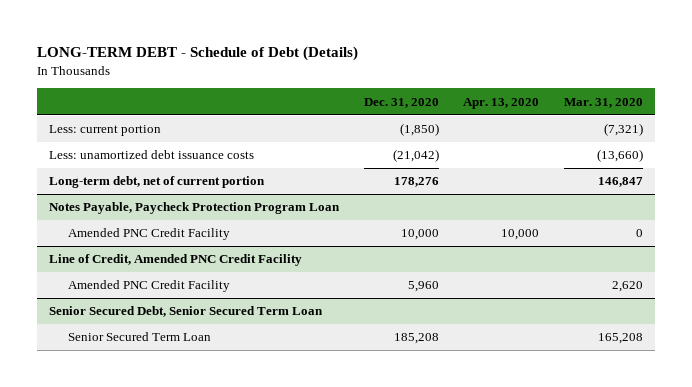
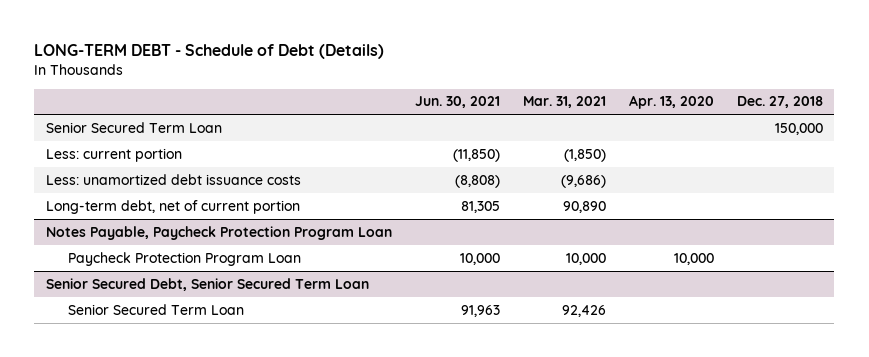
- | Dec. 31, 2020 | Apr. 13, 2020 | Mar. 31, 2020
+ | Jun. 30, 2021 | Mar. 31, 2021 | Apr. 13, 2020 | Dec. 27, 2018
+ Senior Secured Term Loan | | | | 150,000
@ Notes Payable, Paycheck Protection Program Loan
- Amended PNC Credit Facility | 10,000 | 10,000 | 0
- Line of Credit, Amended PNC Credit Facility
- Amended PNC Credit Facility | 5,960 | | 2,620
@ Notes Payable, Paycheck Protection Program Loan
+ Paycheck Protection Program Loan | 10,000 | 10,000 | 10,000 |

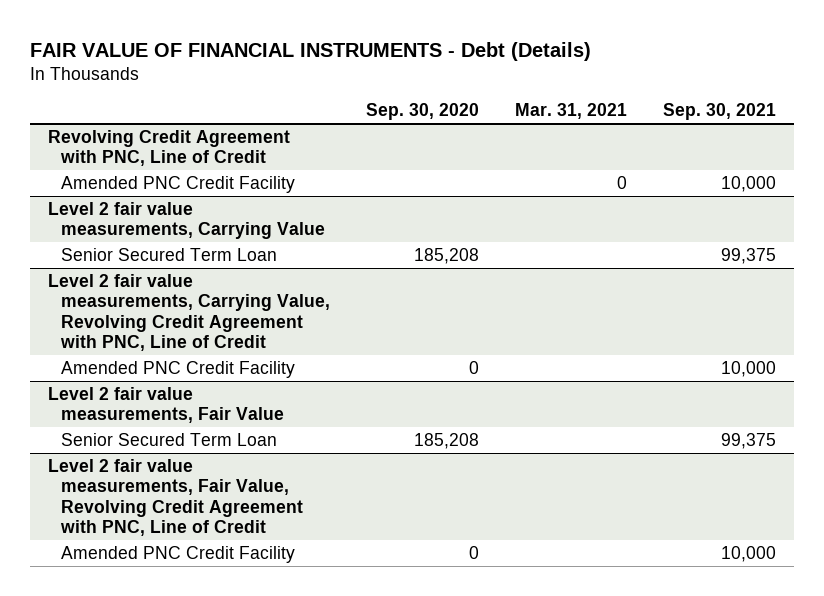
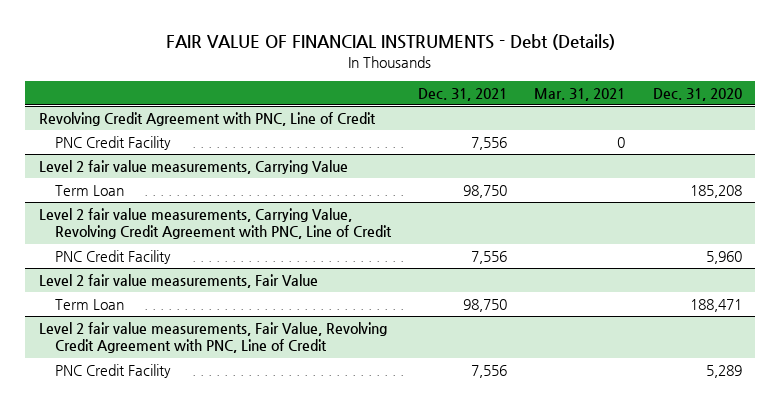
- | Sep. 30, 2020 | Mar. 31, 2021 | Sep. 30, 2021
+ | Dec. 31, 2021 | Mar. 31, 2021 | Dec. 31, 2020
@ Revolving Credit Agreement with PNC, Line of Credit
- Amended PNC Credit Facility | | 0 | 10,000
+ PNC Credit Facility | 7,556 | 0 |
@ Level 2 fair value measurements, Carrying Value
- Senior Secured Term Loan | 185,208 | | 99,375
+ Term Loan | 98,750 | | 185,208
@ Level 2 fair value measurements, Carrying Value, Revolving Credit Agreement with PNC, Line of Credit
- Amended PNC Credit Facility | 0 | | 10,000
+ PNC Credit Facility | 7,556 | | 5,960
@ Level 2 fair value measurements, Fair Value
- Senior Secured Term Loan | 185,208 | | 99,375
+ Term Loan | 98,750 | | 188,471
@ Level 2 fair value measurements, Fair Value, Revolving Credit Agreement with PNC, Line of Credit
- Amended PNC Credit Facility | 0 | | 10,000
+ PNC Credit Facility | 7,556 | | 5,289

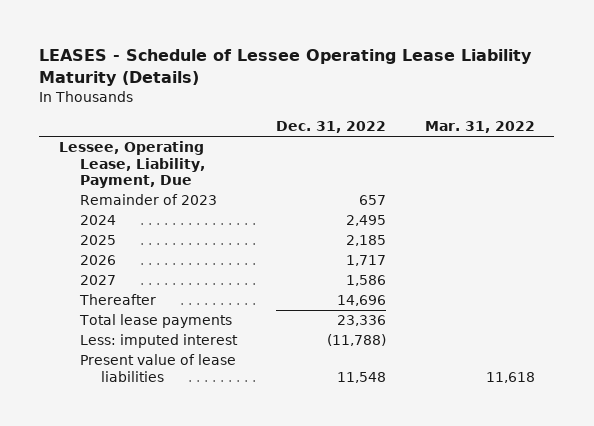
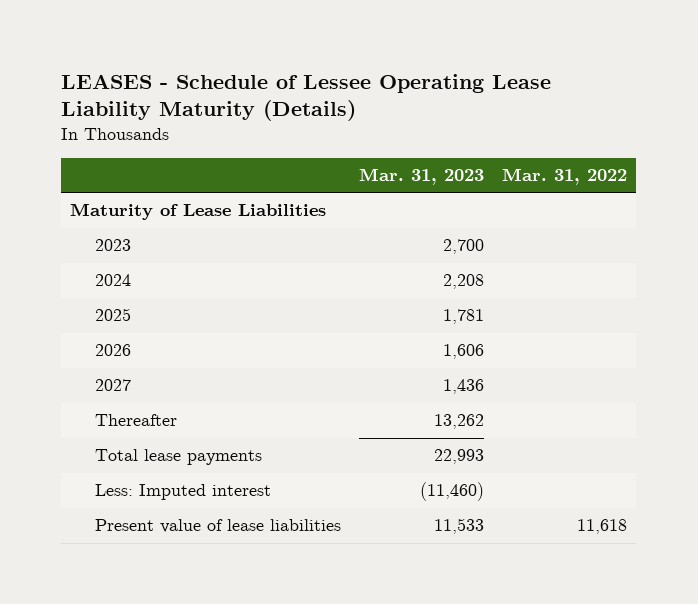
- | Dec. 31, 2022 | Mar. 31, 2022
+ | Mar. 31, 2023 | Mar. 31, 2022
- Lessee, Operating Lease, Liability, Payment, Due
- Remainder of 2023 | 657 |
+ Maturity of Lease Liabilities
+ 2023 | 2,700 |
- Less: imputed interest | (11,788) |
+ Less: Imputed interest | (11,460) |

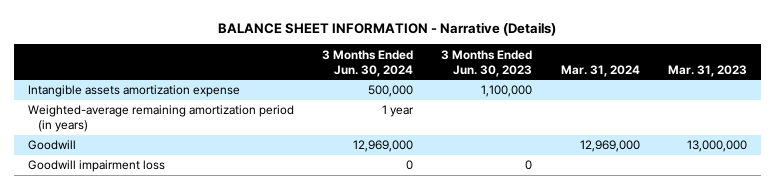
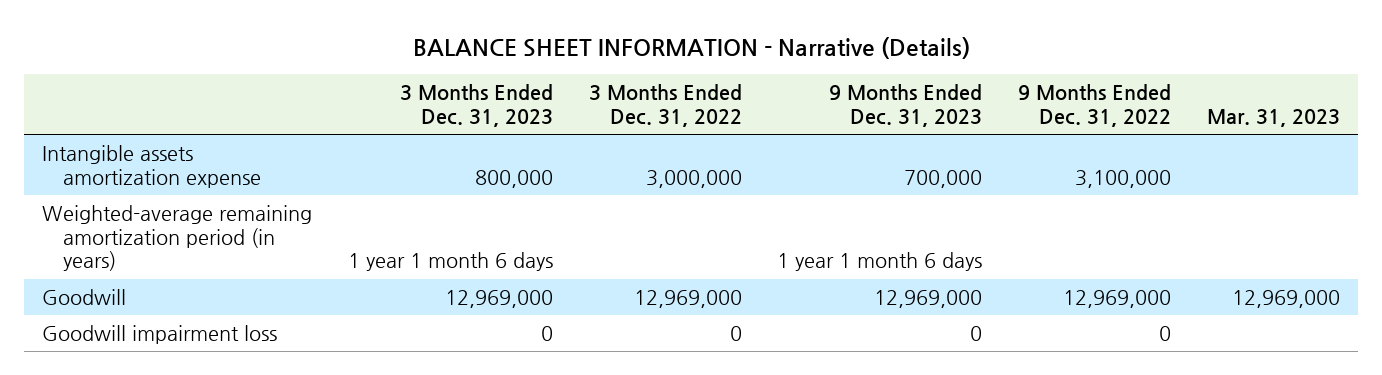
- | 3 Months Ended Jun. 30, 2024 | 3 Months Ended Jun. 30, 2023 | Mar. 31, 2024 | Mar. 31, 2023
+ | 3 Months Ended Dec. 31, 2023 | 3 Months Ended Dec. 31, 2022 | 9 Months Ended Dec. 31, 2023 | 9 Months Ended Dec. 31, 2022 | Mar. 31, 2023
- Goodwill | 12,969,000 | | 12,969,000 | 13,000,000
+ Goodwill | 12,969,000 | 12,969,000 | 12,969,000 | 12,969,000 | 12,969,000

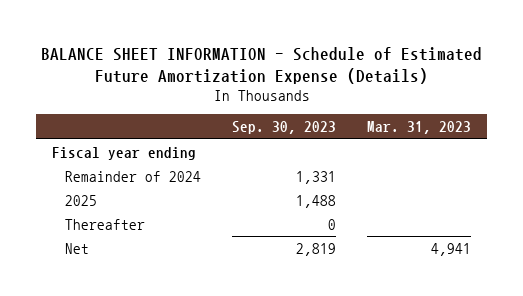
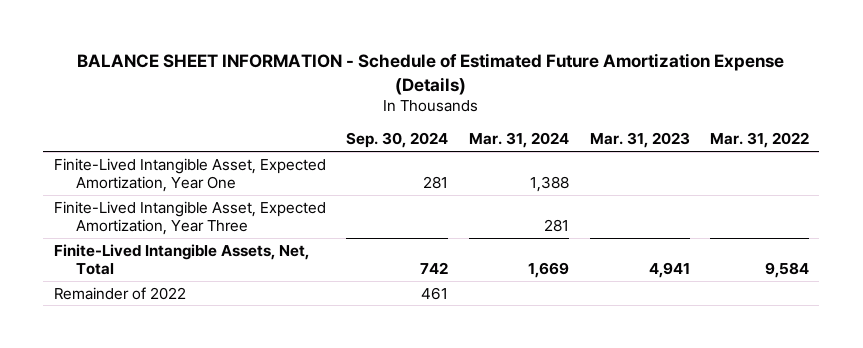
- | Sep. 30, 2023 | Mar. 31, 2023
+ | Sep. 30, 2024 | Mar. 31, 2024 | Mar. 31, 2023 | Mar. 31, 2022
- Fiscal year ending
- Remainder of 2024 | 1,331 |
- 2025 | 1,488 |
- Thereafter | 0 |
- Net | 2,819 | 4,941
+ Finite-Lived Intangible Asset, Expected Amortization, Year One | 281 | 1,388 | |
+ Finite-Lived Intangible Asset, Expected Amortization, Year Three | | 281 | |
+ Finite-Lived Intangible Assets, Net, Total | 742 | 1,669 | 4,941 | 9,584
+ Remainder of 2022 | 461 | | |

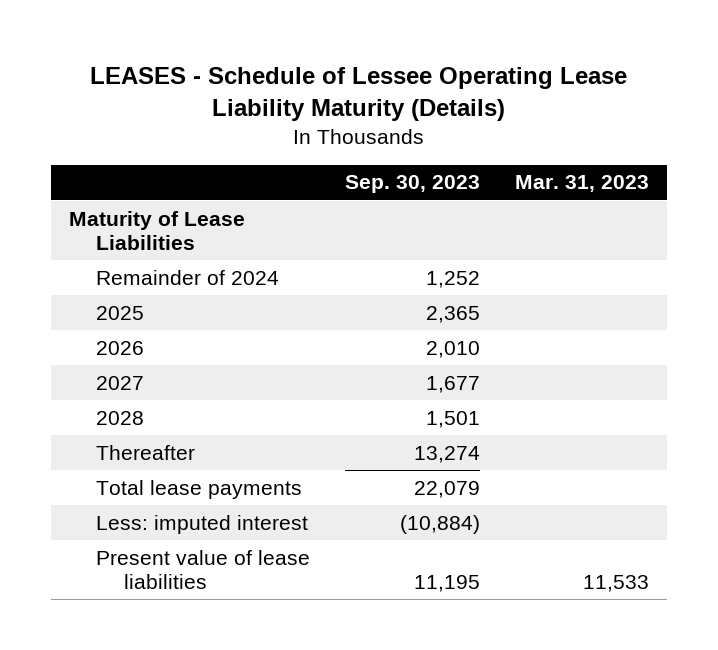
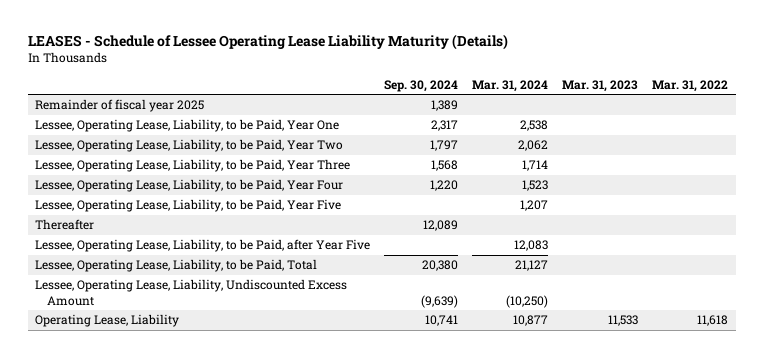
- | Sep. 30, 2023 | Mar. 31, 2023
+ | Sep. 30, 2024 | Mar. 31, 2024 | Mar. 31, 2023 | Mar. 31, 2022
- Maturity of Lease Liabilities
- Remainder of 2024 | 1,252 |
- 2025 | 2,365 |
- 2026 | 2,010 |
- 2027 | 1,677 |
- 2028 | 1,501 |
+ Remainder of fiscal year 2025 | 1,389 | | |
+ Lessee, Operating Lease, Liability, to be Paid, Year One | 2,317 | 2,538 | |
+ Lessee, Operating Lease, Liability, to be Paid, Year Two | 1,797 | 2,062 | |
+ Lessee, Operating Lease, Liability, to be Paid, Year Three | 1,568 | 1,714 | |
+ Lessee, Operating Lease, Liability, to be Paid, Year Four | 1,220 | 1,523 | |
+ Lessee, Operating Lease, Liability, to be Paid, Year Five | | 1,207 | |
- Total lease payments | 22,079 |
- Less: imputed interest | (10,884) |
- Present value of lease liabilities | 11,195 | 11,533
+ Lessee, Operating Lease, Liability, to be Paid, after Year Five | | 12,083 | |
+ Lessee, Operating Lease, Liability, to be Paid, Total | 20,380 | 21,127 | |
+ Lessee, Operating Lease, Liability, Undiscounted Excess Amount | (9,639) | (10,250) | |
+ Operating Lease, Liability | 10,741 | 10,877 | 11,533 | 11,618

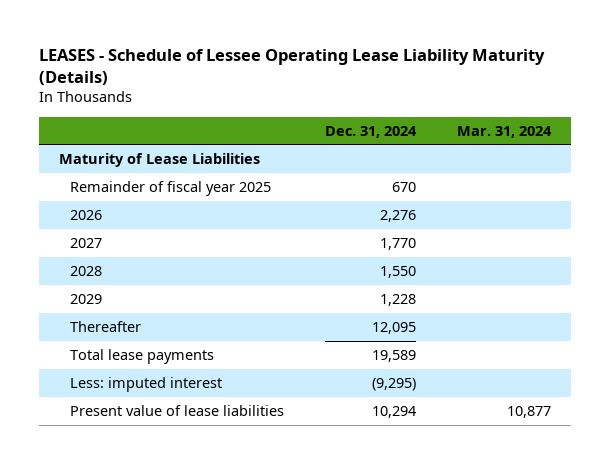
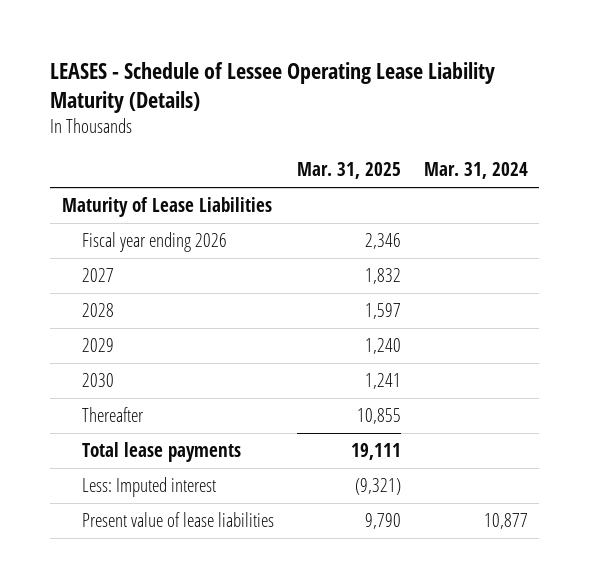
- | Dec. 31, 2024 | Mar. 31, 2024
+ | Mar. 31, 2025 | Mar. 31, 2024
- Remainder of fiscal year 2025 | 670 |
- 2026 | 2,276 |
+ Fiscal year ending 2026 | 2,346 |
+ 2030 | 1,241 |
- Less: imputed interest | (9,295) |
+ Less: Imputed interest | (9,321) |

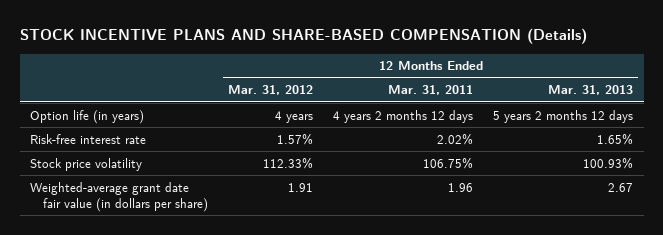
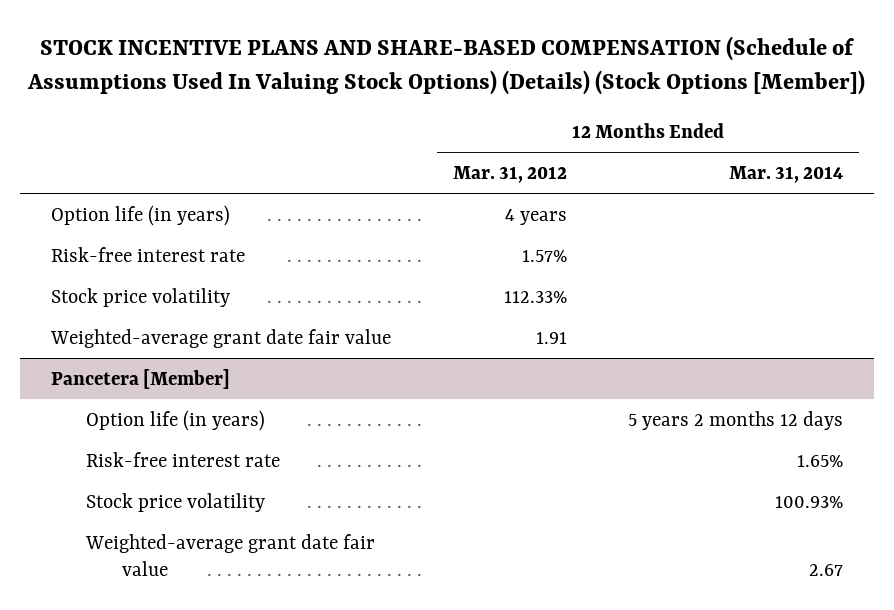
- STOCK INCENTIVE PLANS AND SHARE-BASED COMPENSATION (Details)
+ STOCK INCENTIVE PLANS AND SHARE-BASED COMPENSATION (Schedule of Assumptions Used In Valuing Stock Options) (Details) (Stock Options [Member])
- | 12 Months Ended Mar. 31, 2012 | 12 Months Ended Mar. 31, 2011 | 12 Months Ended Mar. 31, 2013
+ | 12 Months Ended Mar. 31, 2012 | 12 Months Ended Mar. 31, 2014
- Weighted-average grant date fair value (in dollars per share) | 1.91 | 1.96 | 2.67
+ Weighted-average grant date fair value | 1.91 |
+ Pancetera [Member]
+ Option life (in years) | | 5 years 2 months 12 days
+ Risk-free interest rate | | 1.65%
+ Stock price volatility | | 100.93%
+ Weighted-average grant date fair value | | 2.67

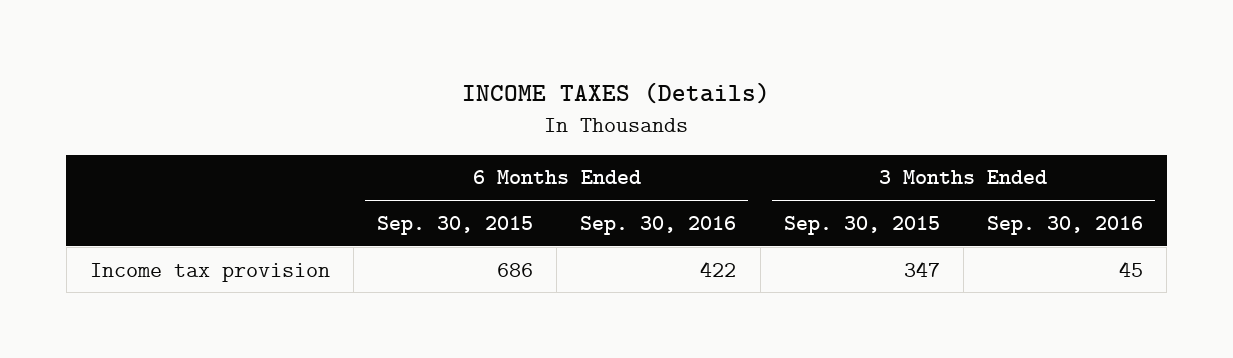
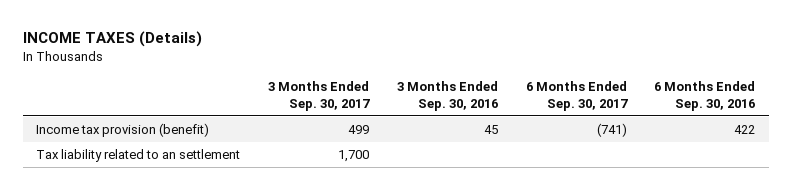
- | 6 Months Ended Sep. 30, 2015 | 6 Months Ended Sep. 30, 2016 | 3 Months Ended Sep. 30, 2015 | 3 Months Ended Sep. 30, 2016
+ | 3 Months Ended Sep. 30, 2017 | 3 Months Ended Sep. 30, 2016 | 6 Months Ended Sep. 30, 2017 | 6 Months Ended Sep. 30, 2016
- Income tax provision | 686 | 422 | 347 | 45
+ Income tax provision (benefit) | 499 | 45 | (741) | 422
+ Tax liability related to an settlement | 1,700 | | |

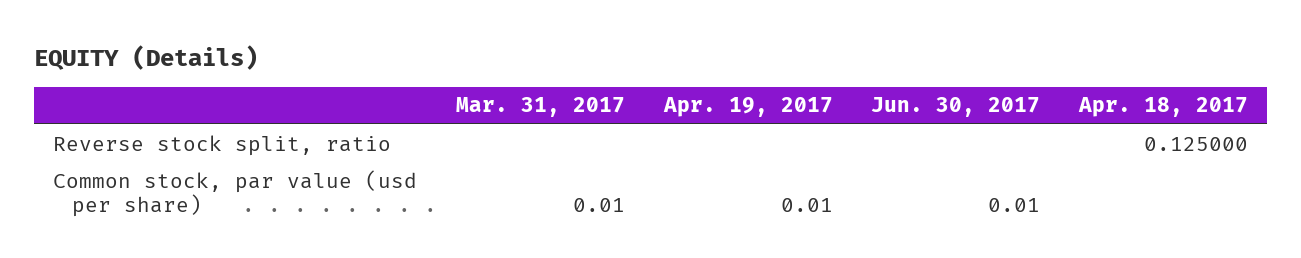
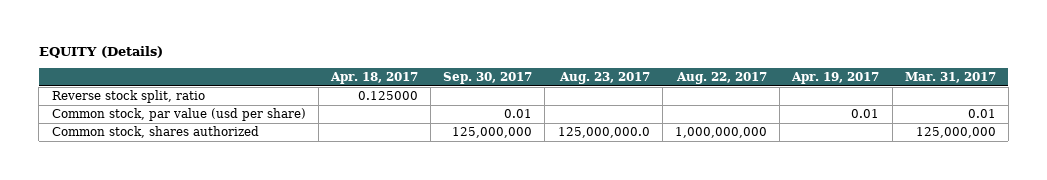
- | Mar. 31, 2017 | Apr. 19, 2017 | Jun. 30, 2017 | Apr. 18, 2017
+ | Apr. 18, 2017 | Sep. 30, 2017 | Aug. 23, 2017 | Aug. 22, 2017 | Apr. 19, 2017 | Mar. 31, 2017
+ Common stock, shares authorized | | 125,000,000 | 125,000,000.0 | 1,000,000,000 | | 125,000,000

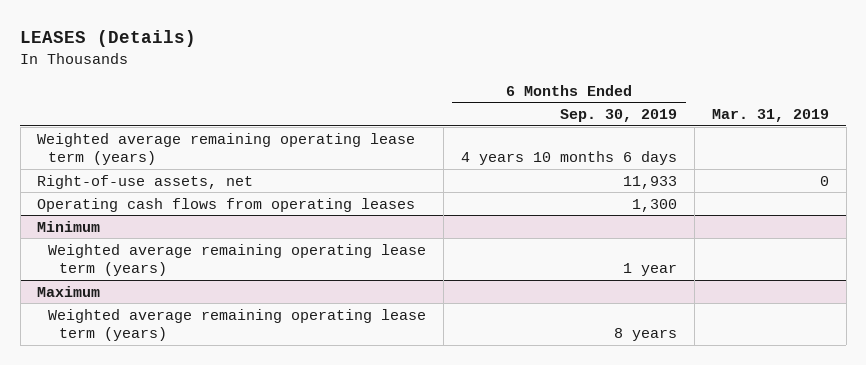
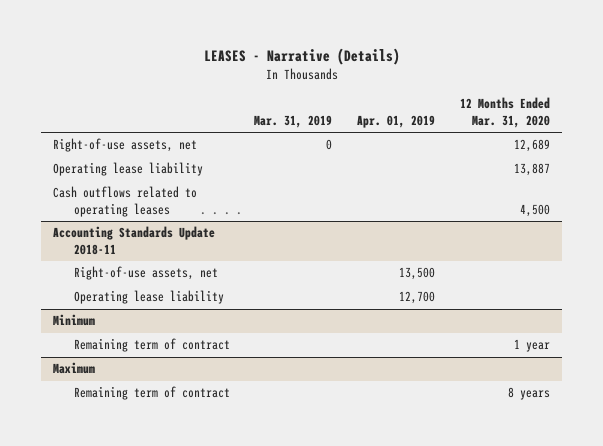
- LEASES (Details)
+ LEASES - Narrative (Details)
- | 6 Months Ended Sep. 30, 2019 | Mar. 31, 2019
+ | Mar. 31, 2019 | Apr. 01, 2019 | 12 Months Ended Mar. 31, 2020
- Weighted average remaining operating lease term (years) | 4 years 10 months 6 days |
- Operating cash flows from operating leases | 1,300 |
+ Operating lease liability | | | 13,887
+ Cash outflows related to operating leases | | | 4,500
+ Accounting Standards Update 2018-11
+ Right-of-use assets, net | | 13,500 |
+ Operating lease liability | | 12,700 |
@ Minimum
- Weighted average remaining operating lease term (years) | 1 year |
+ Remaining term of contract | | | 1 year
@ Maximum
- Weighted average remaining operating lease term (years) | 8 years |
+ Remaining term of contract | | | 8 years

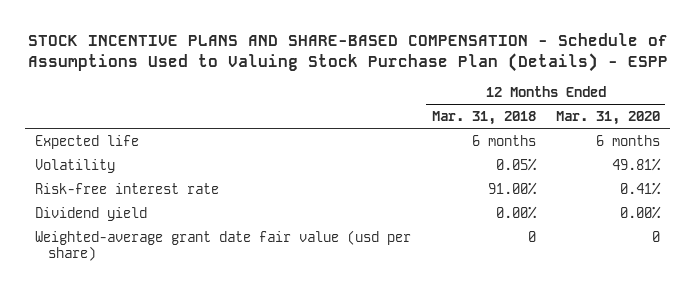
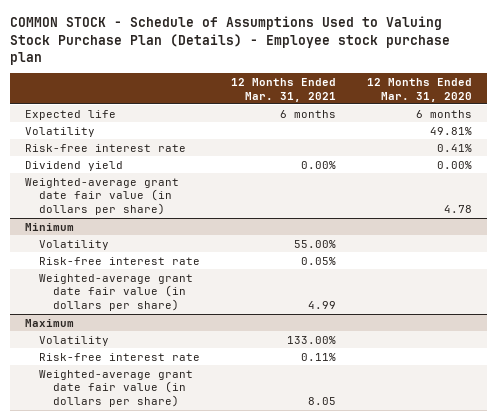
- STOCK INCENTIVE PLANS AND SHARE-BASED COMPENSATION - Schedule of Assumptions Used to Valuing Stock Purchase Plan (Details) - ESPP
+ COMMON STOCK - Schedule of Assumptions Used to Valuing Stock Purchase Plan (Details) - Employee stock purchase plan
- | 12 Months Ended Mar. 31, 2018 | 12 Months Ended Mar. 31, 2020
+ | 12 Months Ended Mar. 31, 2021 | 12 Months Ended Mar. 31, 2020
- Weighted-average grant date fair value (usd per share) | 0 | 0
+ Weighted-average grant date fair value (in dollars per share) | | 4.78
+ Minimum
+ Volatility | 55.00% |
+ Risk-free interest rate | 0.05% |
+ Weighted-average grant date fair value (in dollars per share) | 4.99 |
+ Maximum
+ Volatility | 133.00% |
+ Risk-free interest rate | 0.11% |
+ Weighted-average grant date fair value (in dollars per share) | 8.05 |

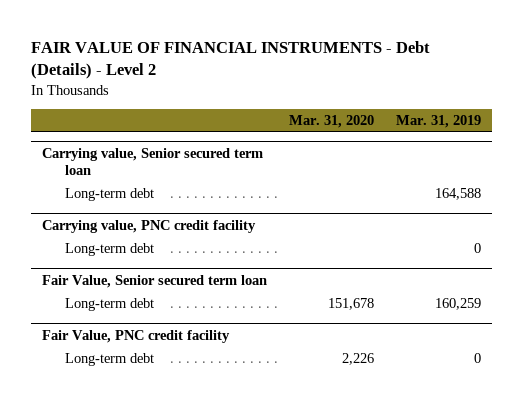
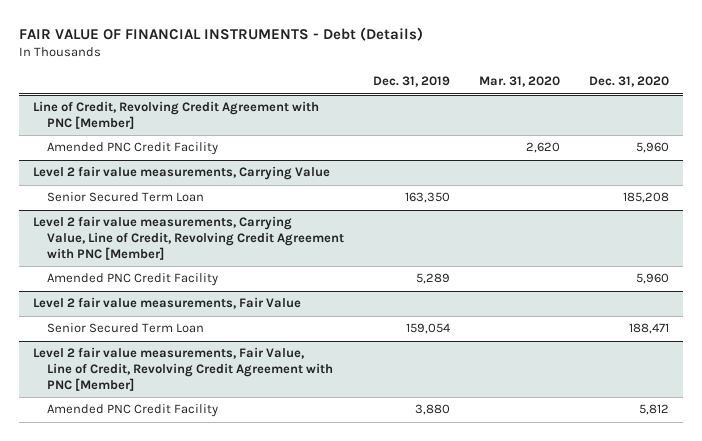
- FAIR VALUE OF FINANCIAL INSTRUMENTS - Debt (Details) - Level 2
+ FAIR VALUE OF FINANCIAL INSTRUMENTS - Debt (Details)
- | Mar. 31, 2020 | Mar. 31, 2019
+ | Dec. 31, 2019 | Mar. 31, 2020 | Dec. 31, 2020
- Carrying value, Senior secured term loan
- Long-term debt | | 164,588
- Carrying value, PNC credit facility
- Long-term debt | | 0
- Fair Value, Senior secured term loan
- Long-term debt | 151,678 | 160,259
- Fair Value, PNC credit facility
- Long-term debt | 2,226 | 0
+ Line of Credit, Revolving Credit Agreement with PNC [Member]
+ Amended PNC Credit Facility | | 2,620 | 5,960
+ Level 2 fair value measurements, Carrying Value
+ Senior Secured Term Loan | 163,350 | | 185,208
+ Level 2 fair value measurements, Carrying Value, Line of Credit, Revolving Credit Agreement with PNC [Member]
+ Amended PNC Credit Facility | 5,289 | | 5,960
+ Level 2 fair value measurements, Fair Value
+ Senior Secured Term Loan | 159,054 | | 188,471
+ Level 2 fair value measurements, Fair Value, Line of Credit, Revolving Credit Agreement with PNC [Member]
+ Amended PNC Credit Facility | 3,880 | | 5,812

